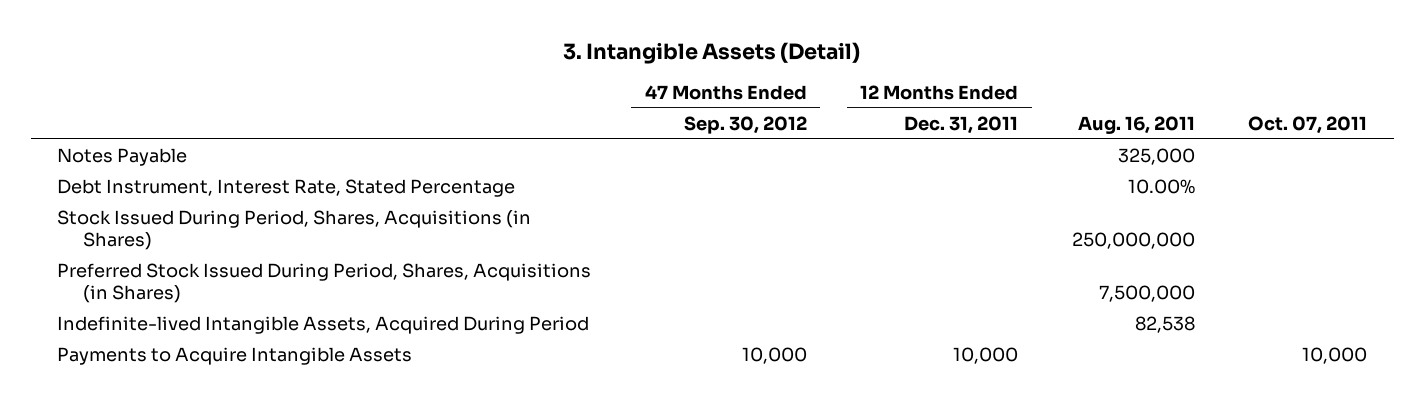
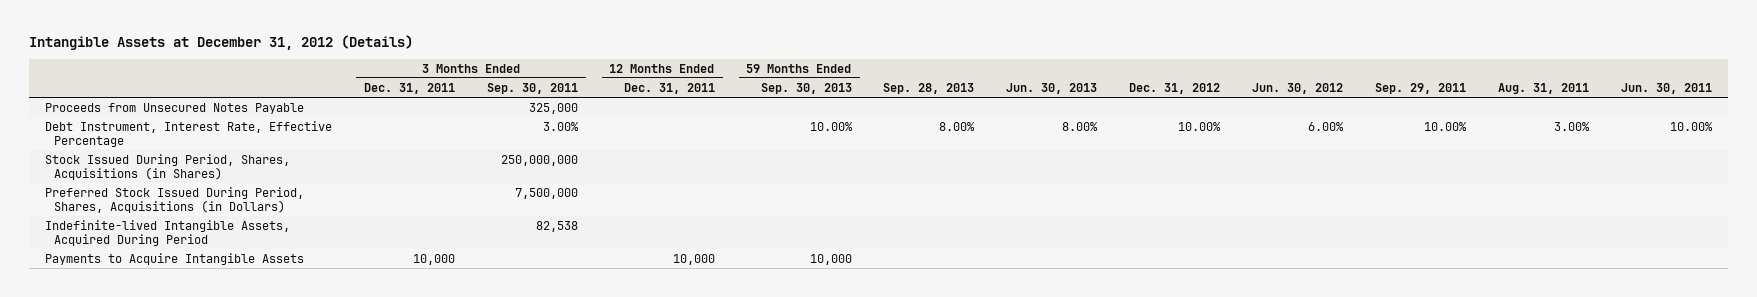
- 3. Intangible Assets (Detail)
+ Intangible Assets at December 31, 2012 (Details)
- | 47 Months Ended Sep. 30, 2012 | 12 Months Ended Dec. 31, 2011 | Aug. 16, 2011 | Oct. 07, 2011
+ | 3 Months Ended Dec. 31, 2011 | 3 Months Ended Sep. 30, 2011 | 12 Months Ended Dec. 31, 2011 | 59 Months Ended Sep. 30, 2013 | Sep. 28, 2013 | Jun. 30, 2013 | Dec. 31, 2012 | Jun. 30, 2012 | Sep. 29, 2011 | Aug. 31, 2011 | Jun. 30, 2011
- Notes Payable | | | 325,000 |
- Debt Instrument, Interest Rate, Stated Percentage | | | 10.00% |
+ Proceeds from Unsecured Notes Payable | | 325,000 | | | | | | | | |
+ Debt Instrument, Interest Rate, Effective Percentage | | 3.00% | | 10.00% | 8.00% | 8.00% | 10.00% | 6.00% | 10.00% | 3.00% | 10.00%
- Preferred Stock Issued During Period, Shares, Acquisitions (in Shares) | | | 7,500,000 |
+ Preferred Stock Issued During Period, Shares, Acquisitions (in Dollars) | | 7,500,000 | | | | | | | | |

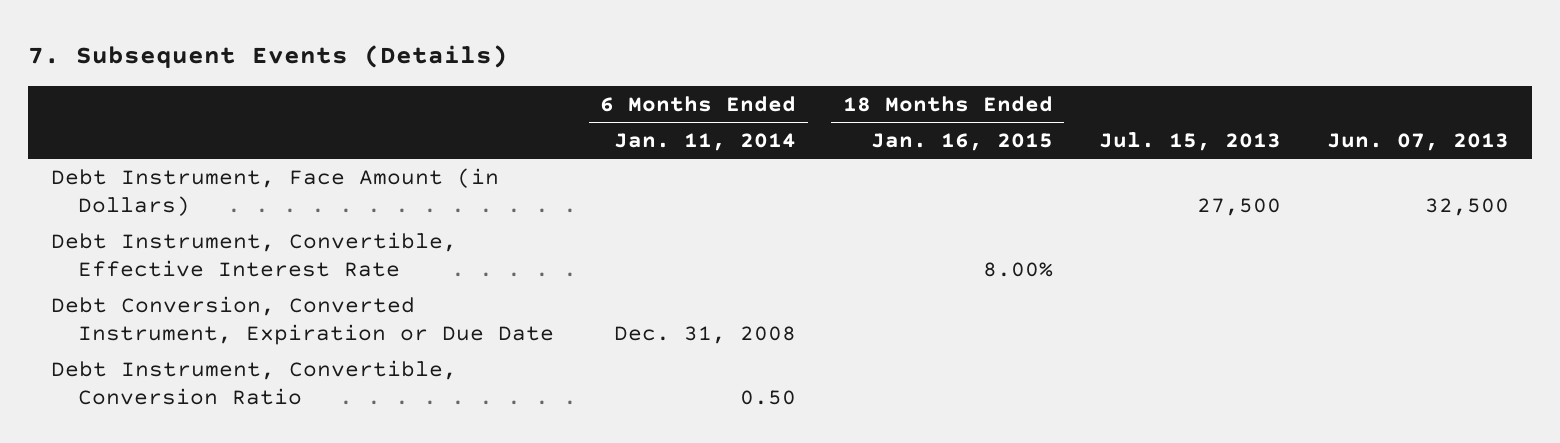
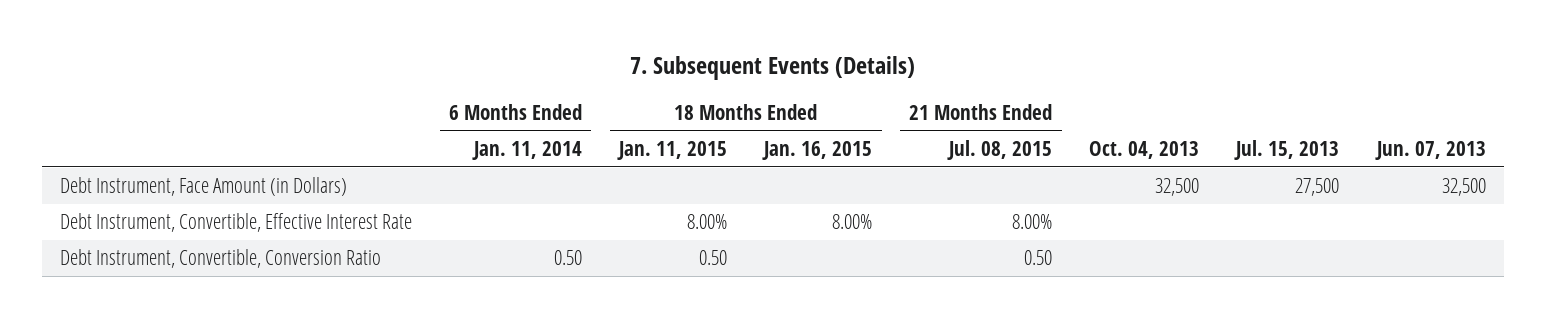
- | 6 Months Ended Jan. 11, 2014 | 18 Months Ended Jan. 16, 2015 | Jul. 15, 2013 | Jun. 07, 2013
+ | 6 Months Ended Jan. 11, 2014 | 18 Months Ended Jan. 11, 2015 | 18 Months Ended Jan. 16, 2015 | 21 Months Ended Jul. 08, 2015 | Oct. 04, 2013 | Jul. 15, 2013 | Jun. 07, 2013
- Debt Conversion, Converted Instrument, Expiration or Due Date | Dec. 31, 2008 | | |

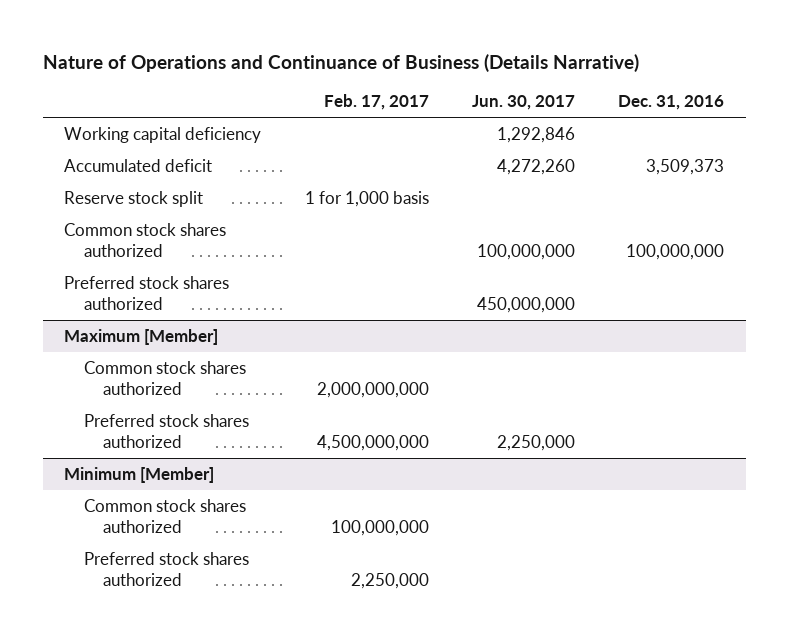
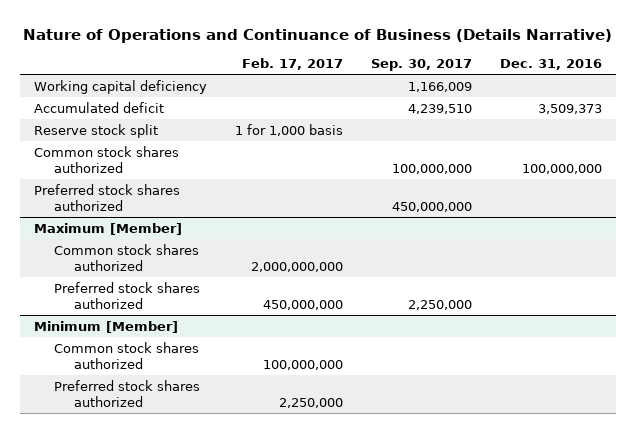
- | Feb. 17, 2017 | Jun. 30, 2017 | Dec. 31, 2016
+ | Feb. 17, 2017 | Sep. 30, 2017 | Dec. 31, 2016
@ Maximum [Member]
- Preferred stock shares authorized | 4,500,000,000 | 2,250,000 |
+ Preferred stock shares authorized | 450,000,000 | 2,250,000 |

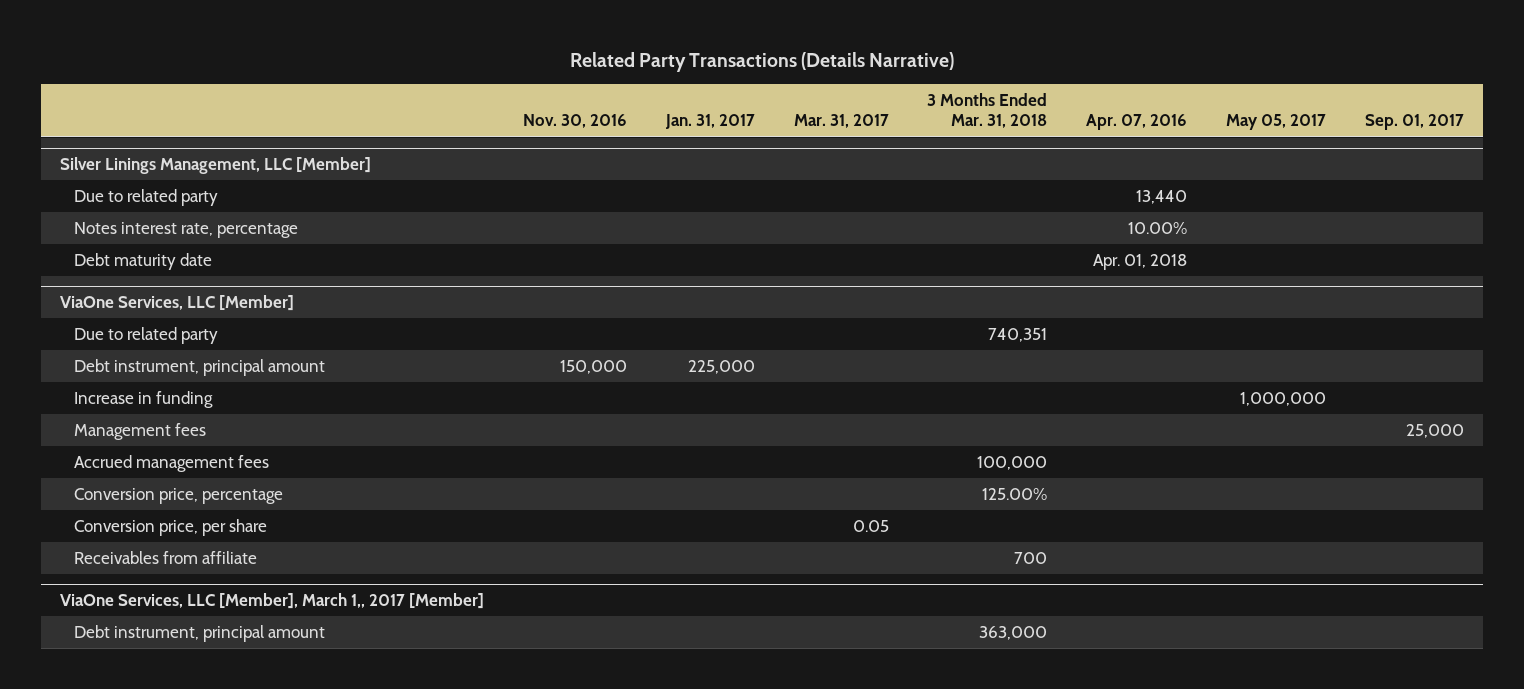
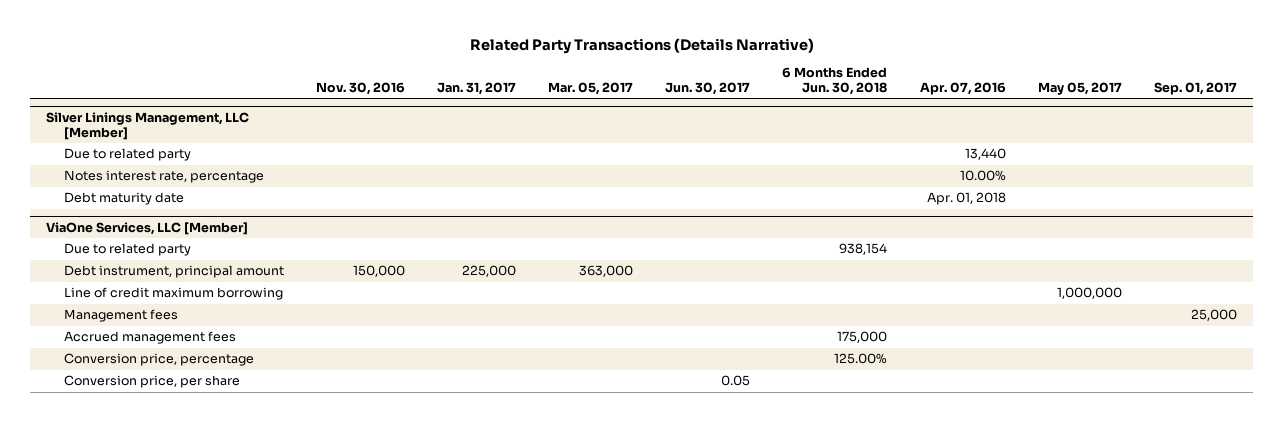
- | Nov. 30, 2016 | Jan. 31, 2017 | Mar. 31, 2017 | 3 Months Ended Mar. 31, 2018 | Apr. 07, 2016 | May 05, 2017 | Sep. 01, 2017
+ | Nov. 30, 2016 | Jan. 31, 2017 | Mar. 05, 2017 | Jun. 30, 2017 | 6 Months Ended Jun. 30, 2018 | Apr. 07, 2016 | May 05, 2017 | Sep. 01, 2017
@ ViaOne Services, LLC [Member]
- Increase in funding | | | | | | 1,000,000 |
+ Line of credit maximum borrowing | | | | | | | 1,000,000 |
- Receivables from affiliate | | | | 700 | | |
- ViaOne Services, LLC [Member], March 1,, 2017 [Member]
- Debt instrument, principal amount | | | | 363,000 | | |

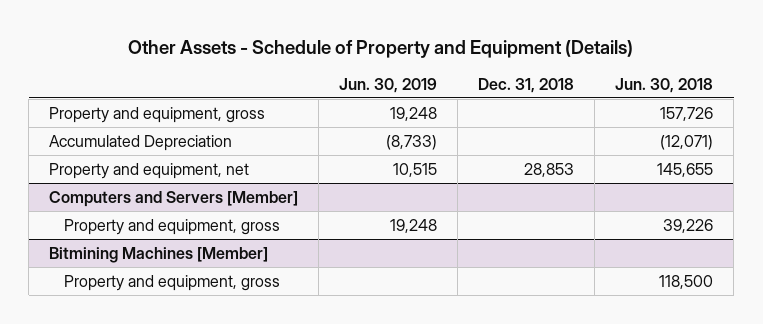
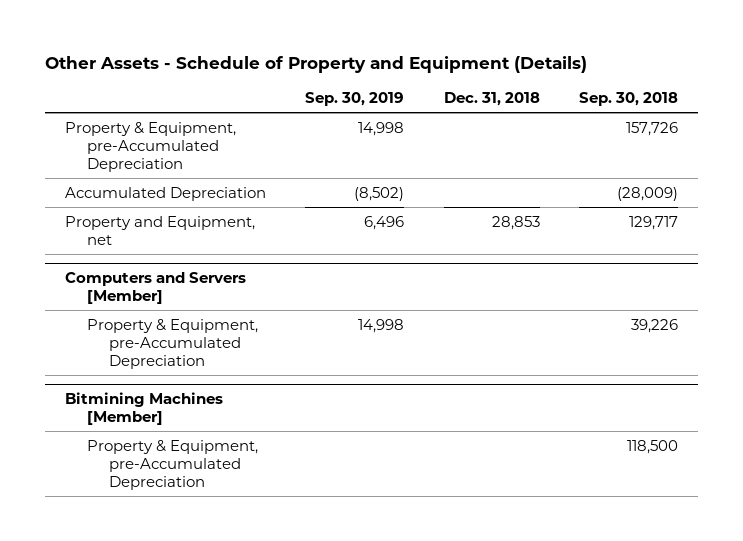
- | Jun. 30, 2019 | Dec. 31, 2018 | Jun. 30, 2018
+ | Sep. 30, 2019 | Dec. 31, 2018 | Sep. 30, 2018
- Property and equipment, gross | 19,248 | | 157,726
+ Property & Equipment, pre-Accumulated Depreciation | 14,998 | | 157,726
- Property and equipment, net | 10,515 | 28,853 | 145,655
+ Property and Equipment, net | 6,496 | 28,853 | 129,717
@ Computers and Servers [Member]
- Property and equipment, gross | 19,248 | | 39,226
+ Property & Equipment, pre-Accumulated Depreciation | 14,998 | | 39,226
@ Bitmining Machines [Member]
- Property and equipment, gross | | | 118,500
+ Property & Equipment, pre-Accumulated Depreciation | | | 118,500

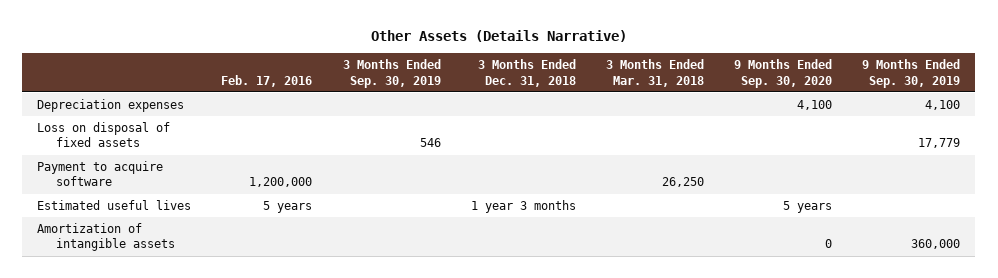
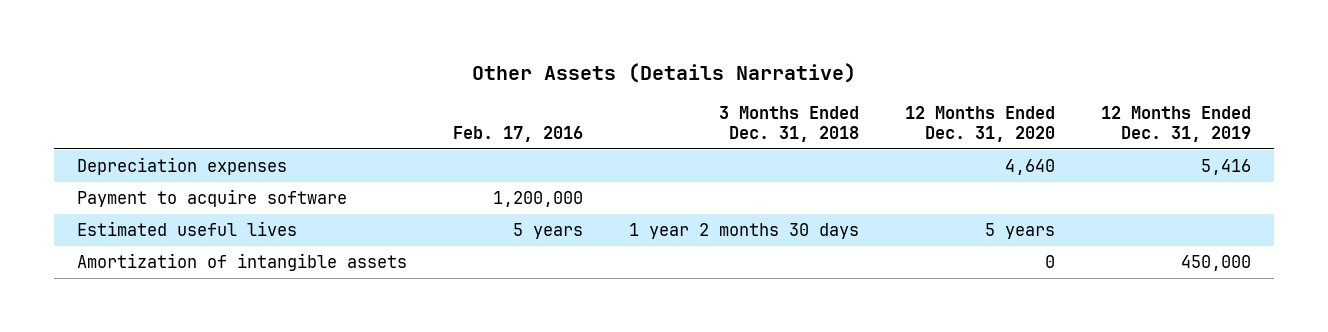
- | Feb. 17, 2016 | 3 Months Ended Sep. 30, 2019 | 3 Months Ended Dec. 31, 2018 | 3 Months Ended Mar. 31, 2018 | 9 Months Ended Sep. 30, 2020 | 9 Months Ended Sep. 30, 2019
+ | Feb. 17, 2016 | 3 Months Ended Dec. 31, 2018 | 12 Months Ended Dec. 31, 2020 | 12 Months Ended Dec. 31, 2019
- Loss on disposal of fixed assets | | 546 | | | | 17,779
- Estimated useful lives | 5 years | | 1 year 3 months | | 5 years |
+ Estimated useful lives | 5 years | 1 year 2 months 30 days | 5 years |

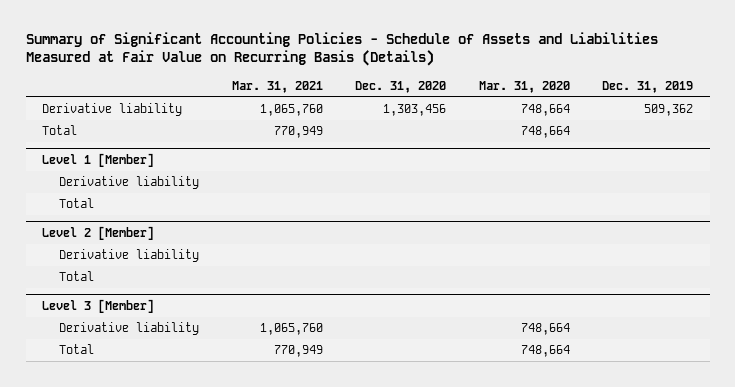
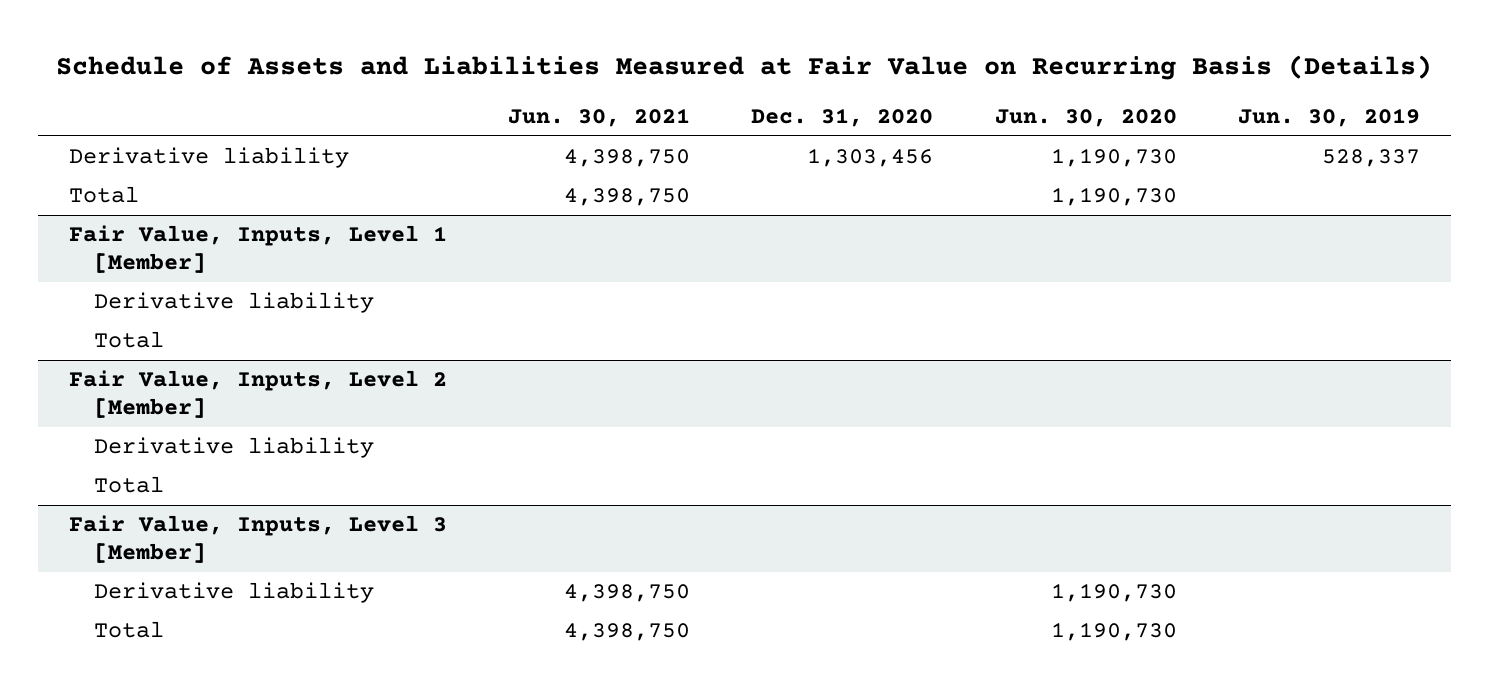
- Summary of Significant Accounting Policies - Schedule of Assets and Liabilities Measured at Fair Value on Recurring Basis (Details)
+ Schedule of Assets and Liabilities Measured at Fair Value on Recurring Basis (Details)
- | Mar. 31, 2021 | Dec. 31, 2020 | Mar. 31, 2020 | Dec. 31, 2019
+ | Jun. 30, 2021 | Dec. 31, 2020 | Jun. 30, 2020 | Jun. 30, 2019
- Level 1 [Member]
+ Fair Value, Inputs, Level 1 [Member]
- Level 2 [Member]
+ Fair Value, Inputs, Level 2 [Member]
- Level 3 [Member]
+ Fair Value, Inputs, Level 3 [Member]

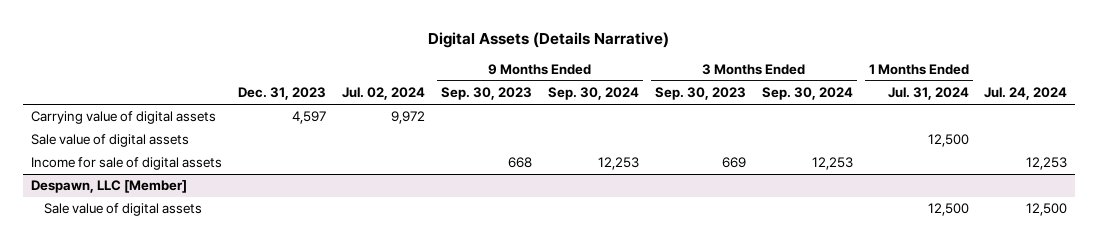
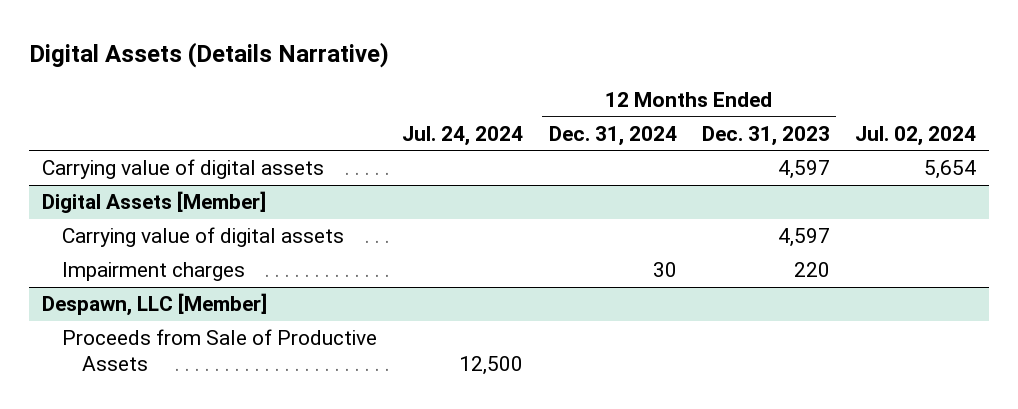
- | Dec. 31, 2023 | Jul. 02, 2024 | 9 Months Ended Sep. 30, 2023 | 9 Months Ended Sep. 30, 2024 | 3 Months Ended Sep. 30, 2023 | 3 Months Ended Sep. 30, 2024 | 1 Months Ended Jul. 31, 2024 | Jul. 24, 2024
+ | Jul. 24, 2024 | 12 Months Ended Dec. 31, 2024 | 12 Months Ended Dec. 31, 2023 | Jul. 02, 2024
- Carrying value of digital assets | 4,597 | 9,972 | | | | | |
- Sale value of digital assets | | | | | | | 12,500 |
- Income for sale of digital assets | | | 668 | 12,253 | 669 | 12,253 | | 12,253
+ Carrying value of digital assets | | | 4,597 | 5,654
+ Digital Assets [Member]
+ Carrying value of digital assets | | | 4,597 |
+ Impairment charges | | 30 | 220 |
@ Despawn, LLC [Member]
- Sale value of digital assets | | | | | | | 12,500 | 12,500
+ Proceeds from Sale of Productive Assets | 12,500 | | |

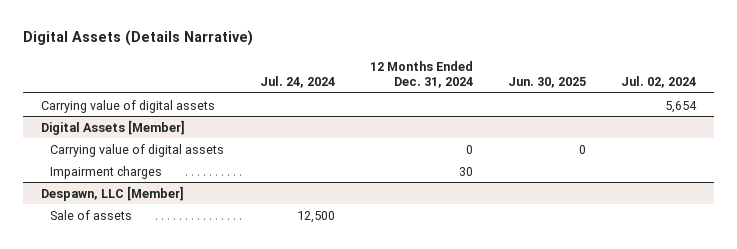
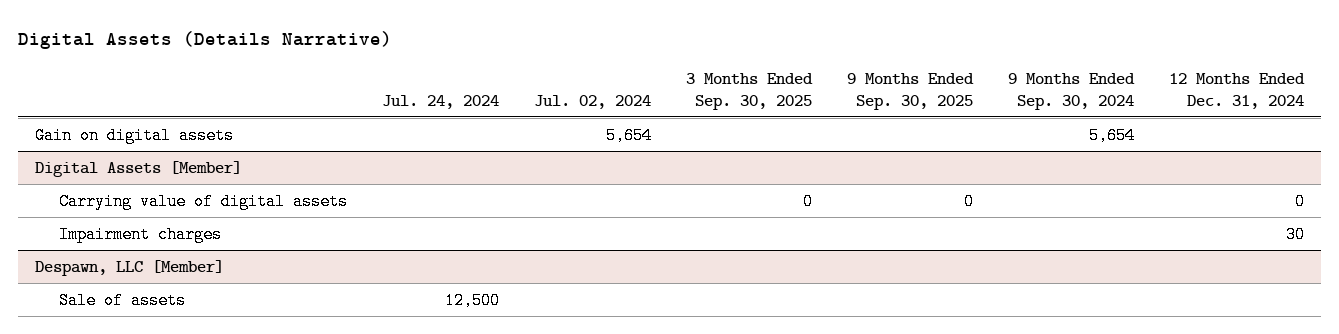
- | Jul. 24, 2024 | 12 Months Ended Dec. 31, 2024 | Jun. 30, 2025 | Jul. 02, 2024
+ | Jul. 24, 2024 | Jul. 02, 2024 | 3 Months Ended Sep. 30, 2025 | 9 Months Ended Sep. 30, 2025 | 9 Months Ended Sep. 30, 2024 | 12 Months Ended Dec. 31, 2024
- Carrying value of digital assets | | | | 5,654
+ Gain on digital assets | | 5,654 | | | 5,654 |

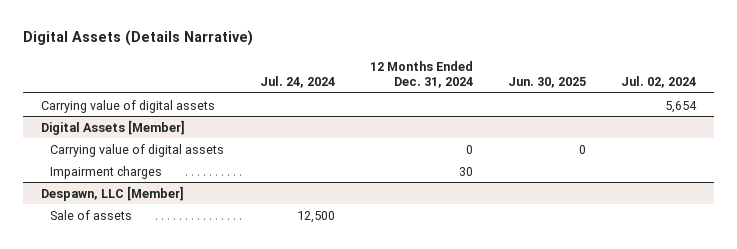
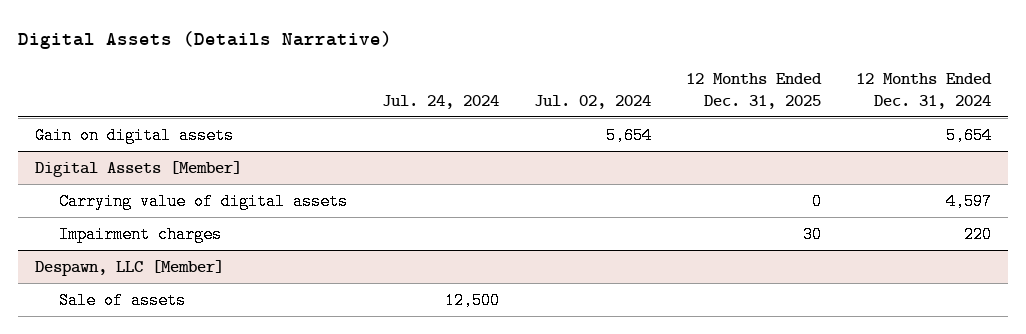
- | Jul. 24, 2024 | 12 Months Ended Dec. 31, 2024 | Jun. 30, 2025 | Jul. 02, 2024
+ | Jul. 24, 2024 | Jul. 02, 2024 | 12 Months Ended Dec. 31, 2025 | 12 Months Ended Dec. 31, 2024
- Carrying value of digital assets | | | | 5,654
+ Gain on digital assets | | 5,654 | | 5,654
@ Digital Assets [Member]
- Carrying value of digital assets | | 0 | 0 |
- Impairment charges | | 30 | |
+ Carrying value of digital assets | | | 0 | 4,597
+ Impairment charges | | | 30 | 220

